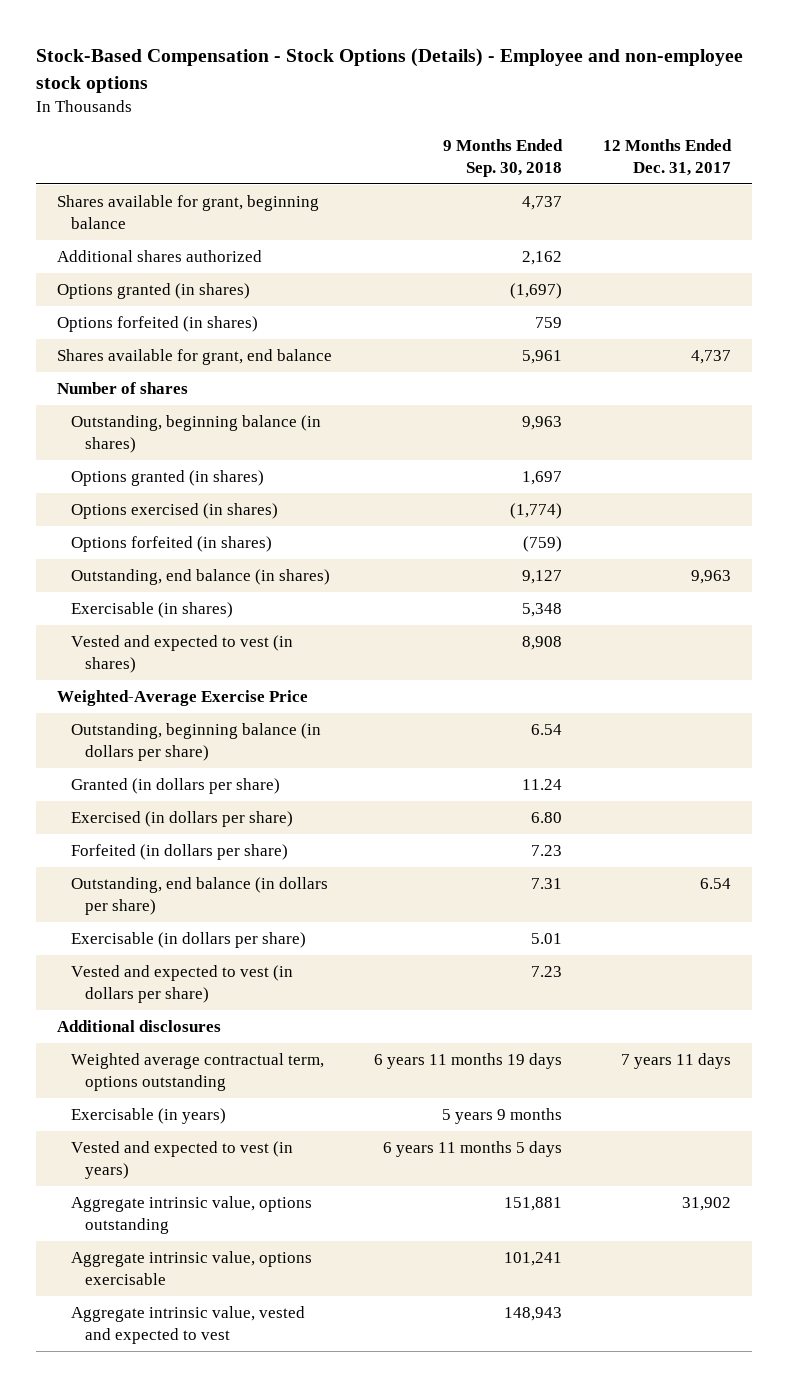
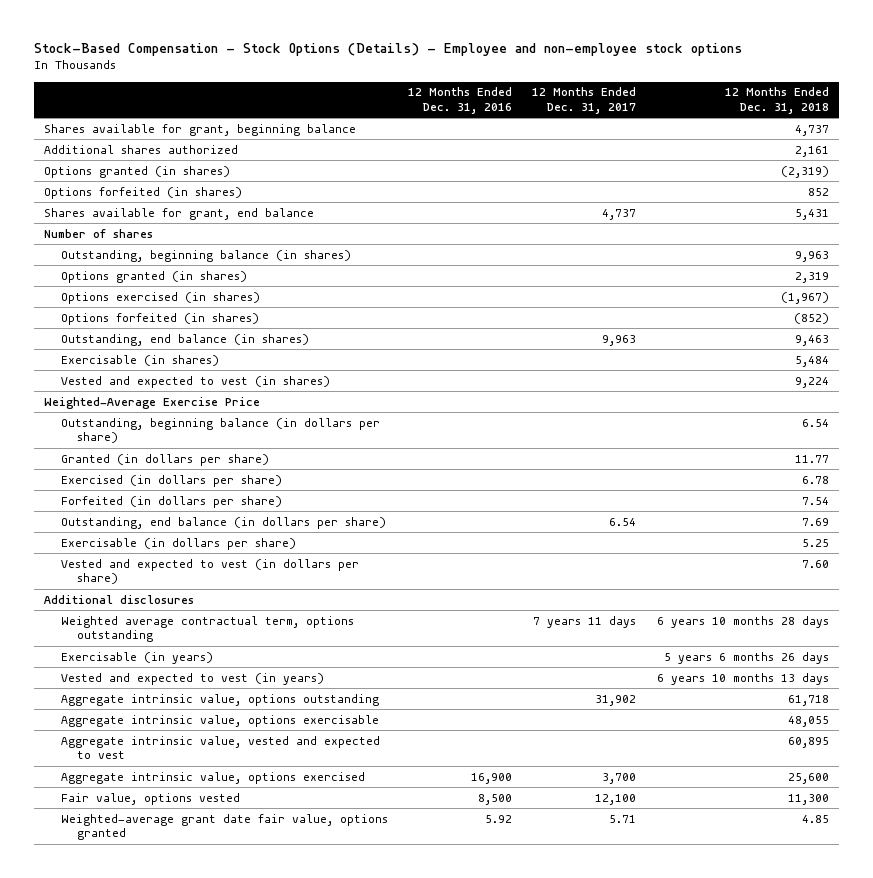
- | 9 Months Ended Sep. 30, 2018 | 12 Months Ended Dec. 31, 2017
+ | 12 Months Ended Dec. 31, 2016 | 12 Months Ended Dec. 31, 2017 | 12 Months Ended Dec. 31, 2018
+ Aggregate intrinsic value, options exercised | 16,900 | 3,700 | 25,600
+ Fair value, options vested | 8,500 | 12,100 | 11,300
+ Weighted-average grant date fair value, options granted | 5.92 | 5.71 | 4.85

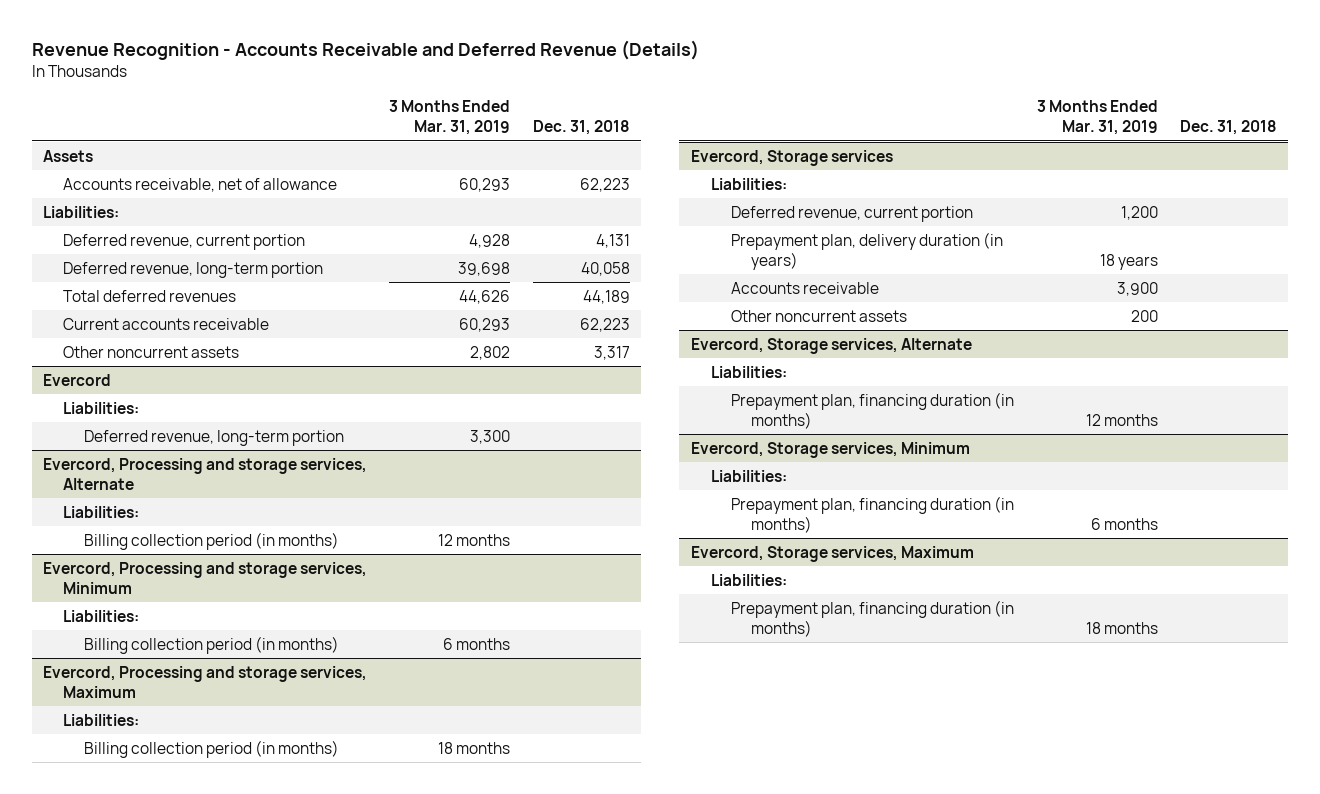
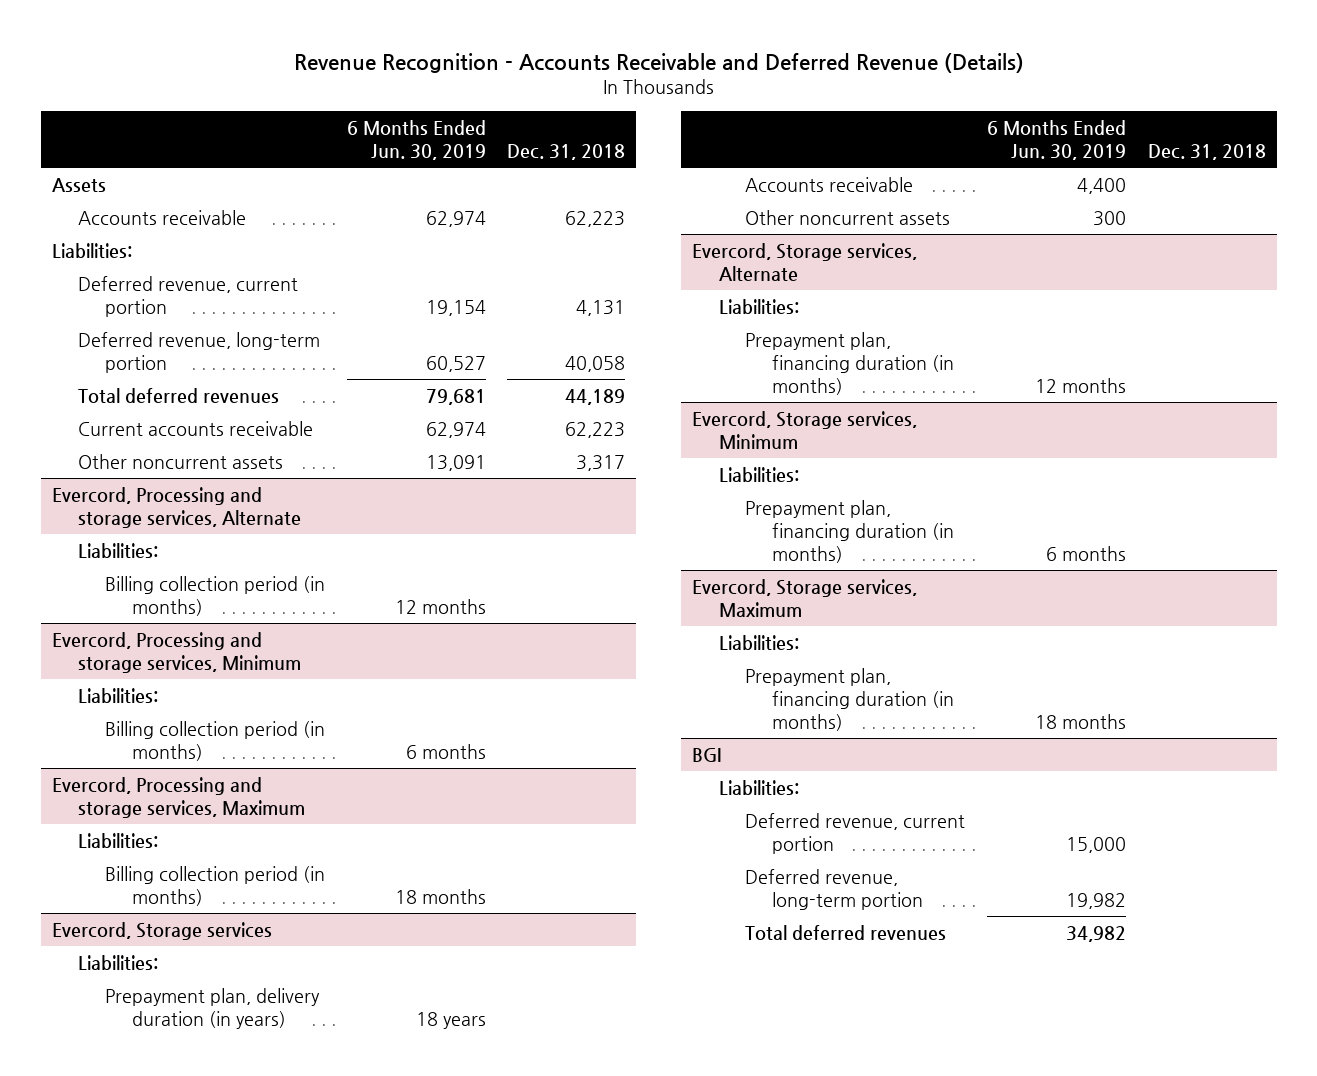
- | 3 Months Ended Mar. 31, 2019 | Dec. 31, 2018
+ | 6 Months Ended Jun. 30, 2019 | Dec. 31, 2018
- Accounts receivable, net of allowance | 60,293 | 62,223
+ Accounts receivable | 62,974 | 62,223
- Evercord
- Liabilities:
- Deferred revenue, long-term portion | 3,300 |
@ Evercord, Storage services
- Deferred revenue, current portion | 1,200 |
+ BGI
+ Liabilities:
+ Deferred revenue, current portion | 15,000 |
+ Deferred revenue, long-term portion | 19,982 |
+ Total deferred revenues | 34,982 |

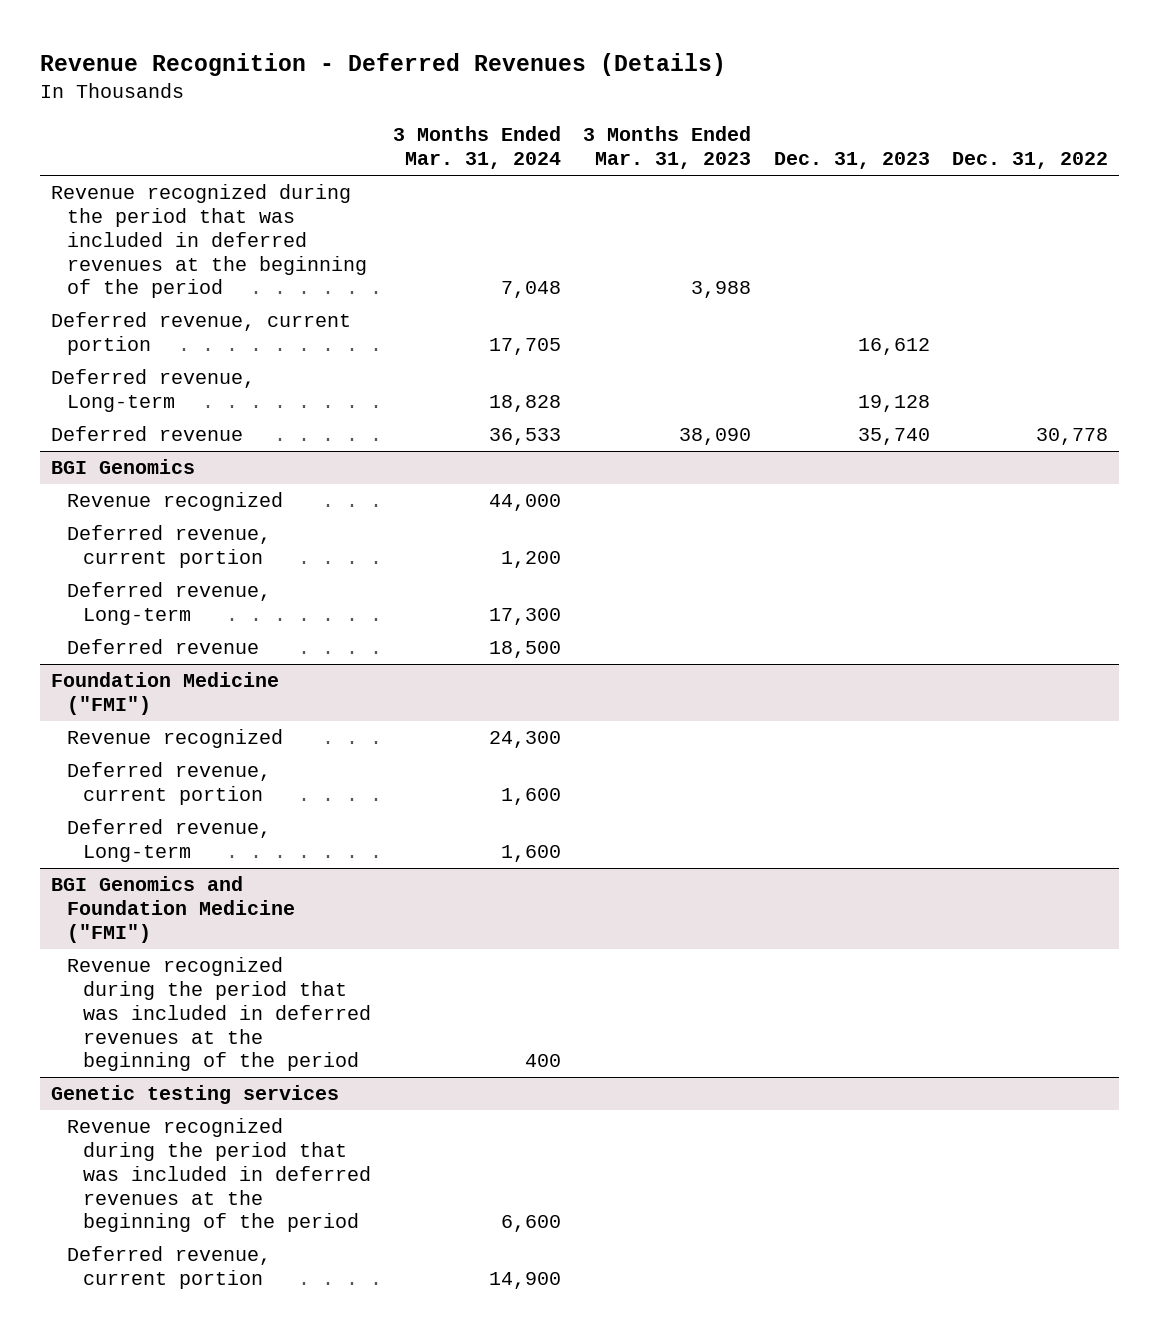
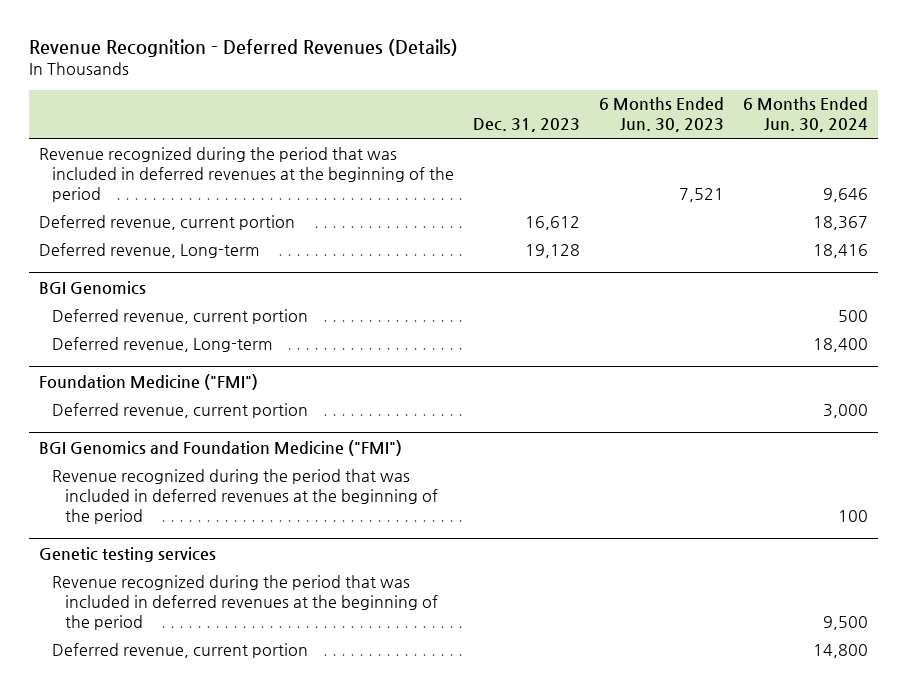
- | 3 Months Ended Mar. 31, 2024 | 3 Months Ended Mar. 31, 2023 | Dec. 31, 2023 | Dec. 31, 2022
+ | Dec. 31, 2023 | 6 Months Ended Jun. 30, 2023 | 6 Months Ended Jun. 30, 2024
- Deferred revenue | 36,533 | 38,090 | 35,740 | 30,778
@ BGI Genomics
- Revenue recognized | 44,000 | | |
- Deferred revenue | 18,500 | | |
@ Foundation Medicine ("FMI")
- Revenue recognized | 24,300 | | |
- Deferred revenue, Long-term | 1,600 | | |

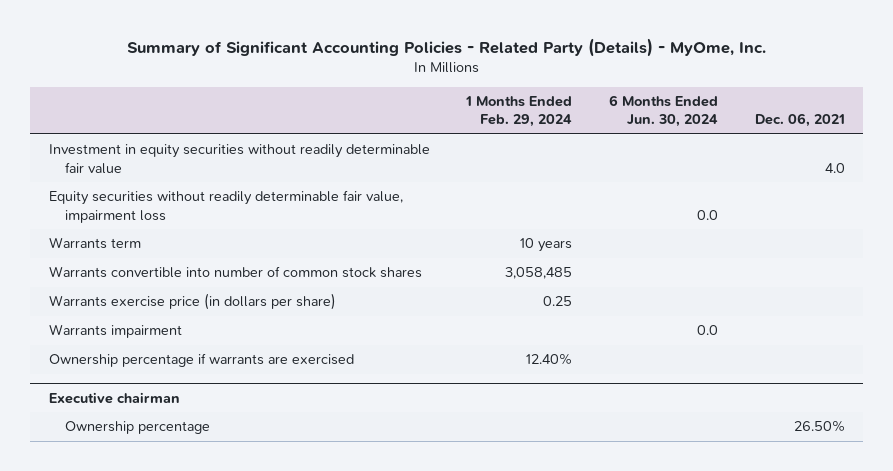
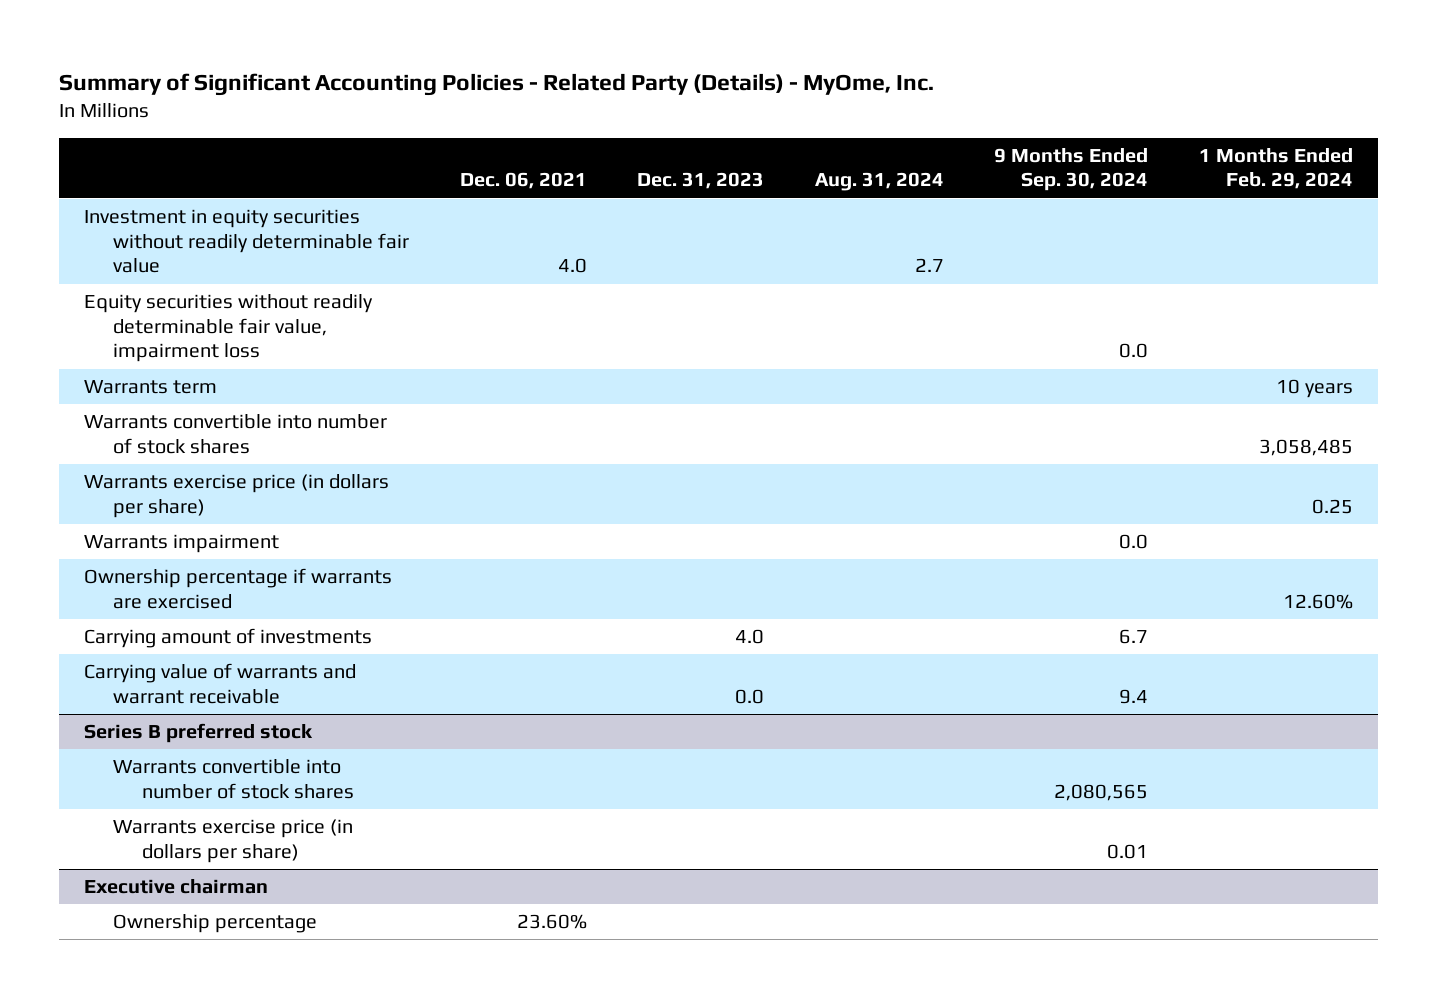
- | 1 Months Ended Feb. 29, 2024 | 6 Months Ended Jun. 30, 2024 | Dec. 06, 2021
+ | Dec. 06, 2021 | Dec. 31, 2023 | Aug. 31, 2024 | 9 Months Ended Sep. 30, 2024 | 1 Months Ended Feb. 29, 2024
- Warrants convertible into number of common stock shares | 3,058,485 | |
+ Warrants convertible into number of stock shares | | | | | 3,058,485
- Ownership percentage if warrants are exercised | 12.40% | |
+ Ownership percentage if warrants are exercised | | | | | 12.60%
+ Carrying amount of investments | | 4.0 | | 6.7 |
+ Carrying value of warrants and warrant receivable | | 0.0 | | 9.4 |
+ Series B preferred stock
+ Warrants convertible into number of stock shares | | | | 2,080,565 |
+ Warrants exercise price (in dollars per share) | | | | 0.01 |
@ Executive chairman
- Ownership percentage | | | 26.50%
+ Ownership percentage | 23.60% | | | |

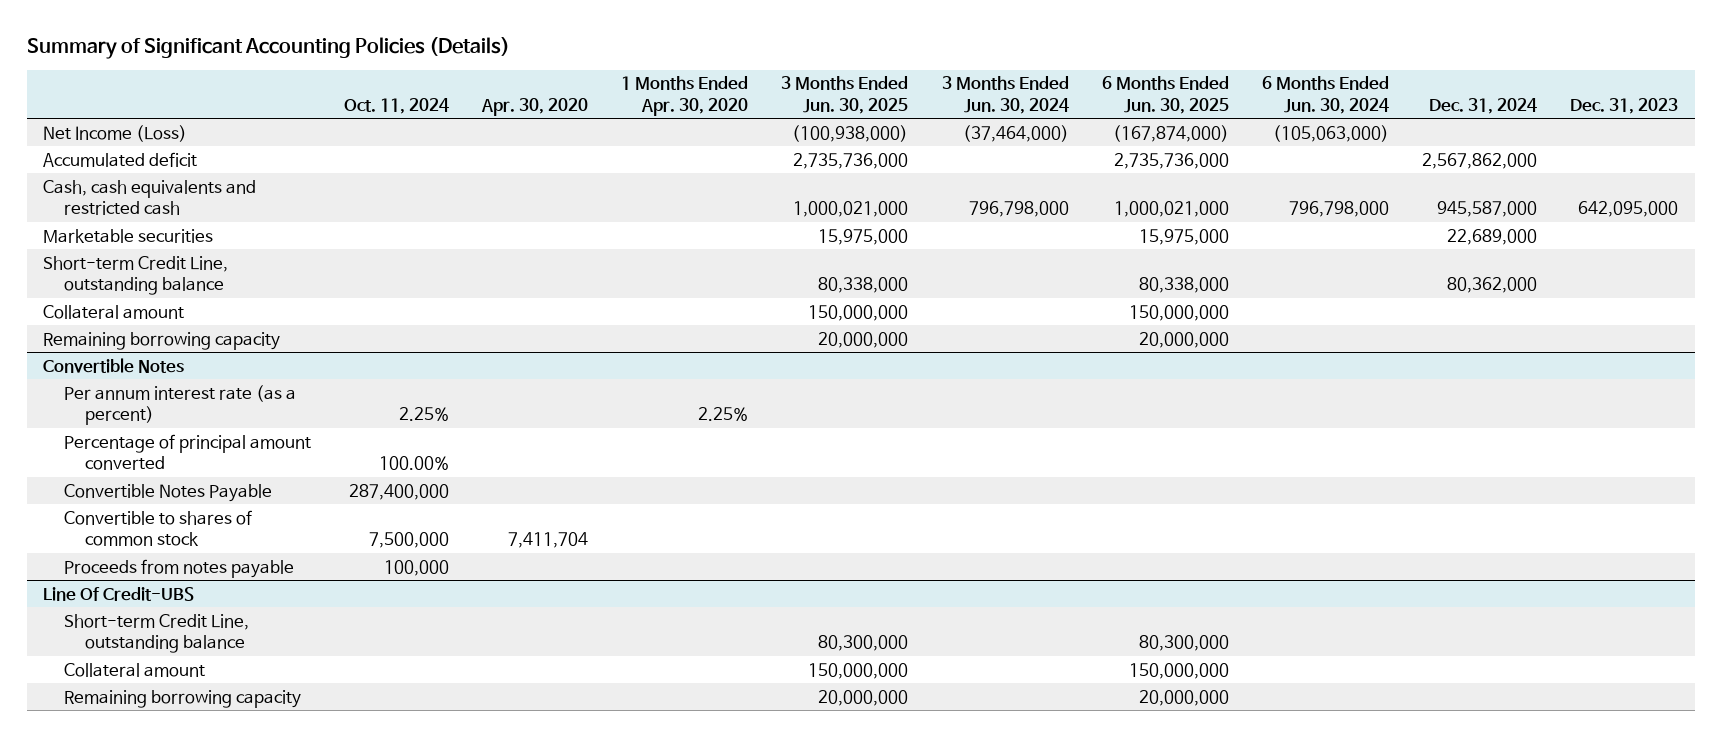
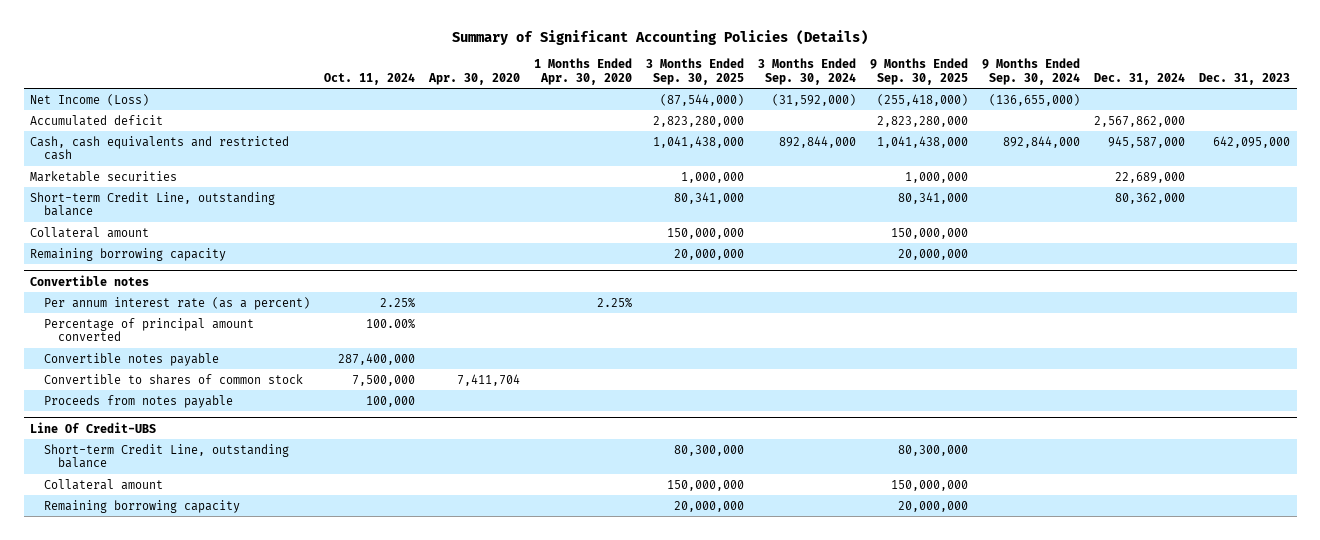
- | Oct. 11, 2024 | Apr. 30, 2020 | 1 Months Ended Apr. 30, 2020 | 3 Months Ended Jun. 30, 2025 | 3 Months Ended Jun. 30, 2024 | 6 Months Ended Jun. 30, 2025 | 6 Months Ended Jun. 30, 2024 | Dec. 31, 2024 | Dec. 31, 2023
+ | Oct. 11, 2024 | Apr. 30, 2020 | 1 Months Ended Apr. 30, 2020 | 3 Months Ended Sep. 30, 2025 | 3 Months Ended Sep. 30, 2024 | 9 Months Ended Sep. 30, 2025 | 9 Months Ended Sep. 30, 2024 | Dec. 31, 2024 | Dec. 31, 2023
- Convertible Notes
+ Convertible notes
- Convertible Notes Payable | 287,400,000 | | | | | | | |
+ Convertible notes payable | 287,400,000 | | | | | | | |

